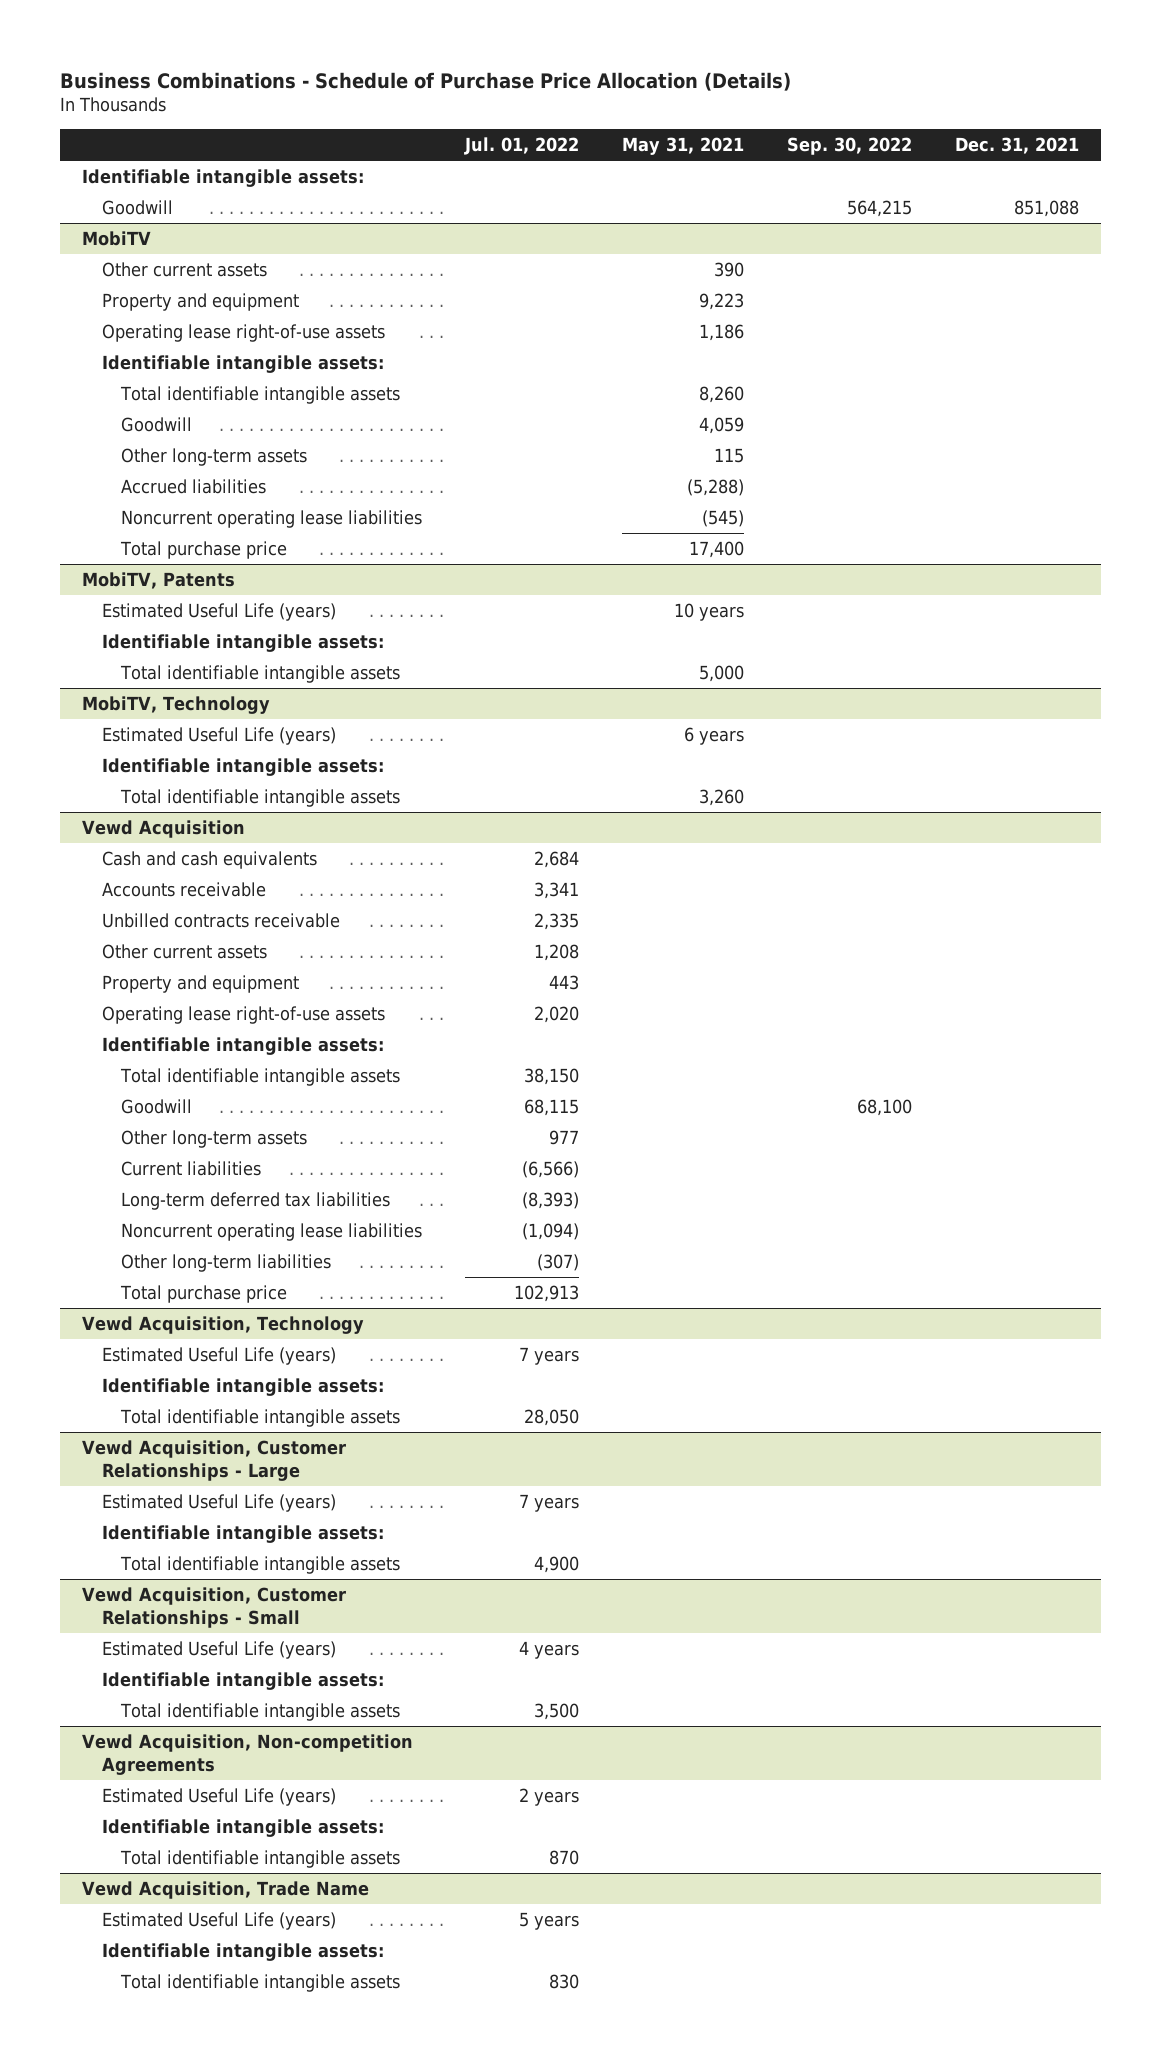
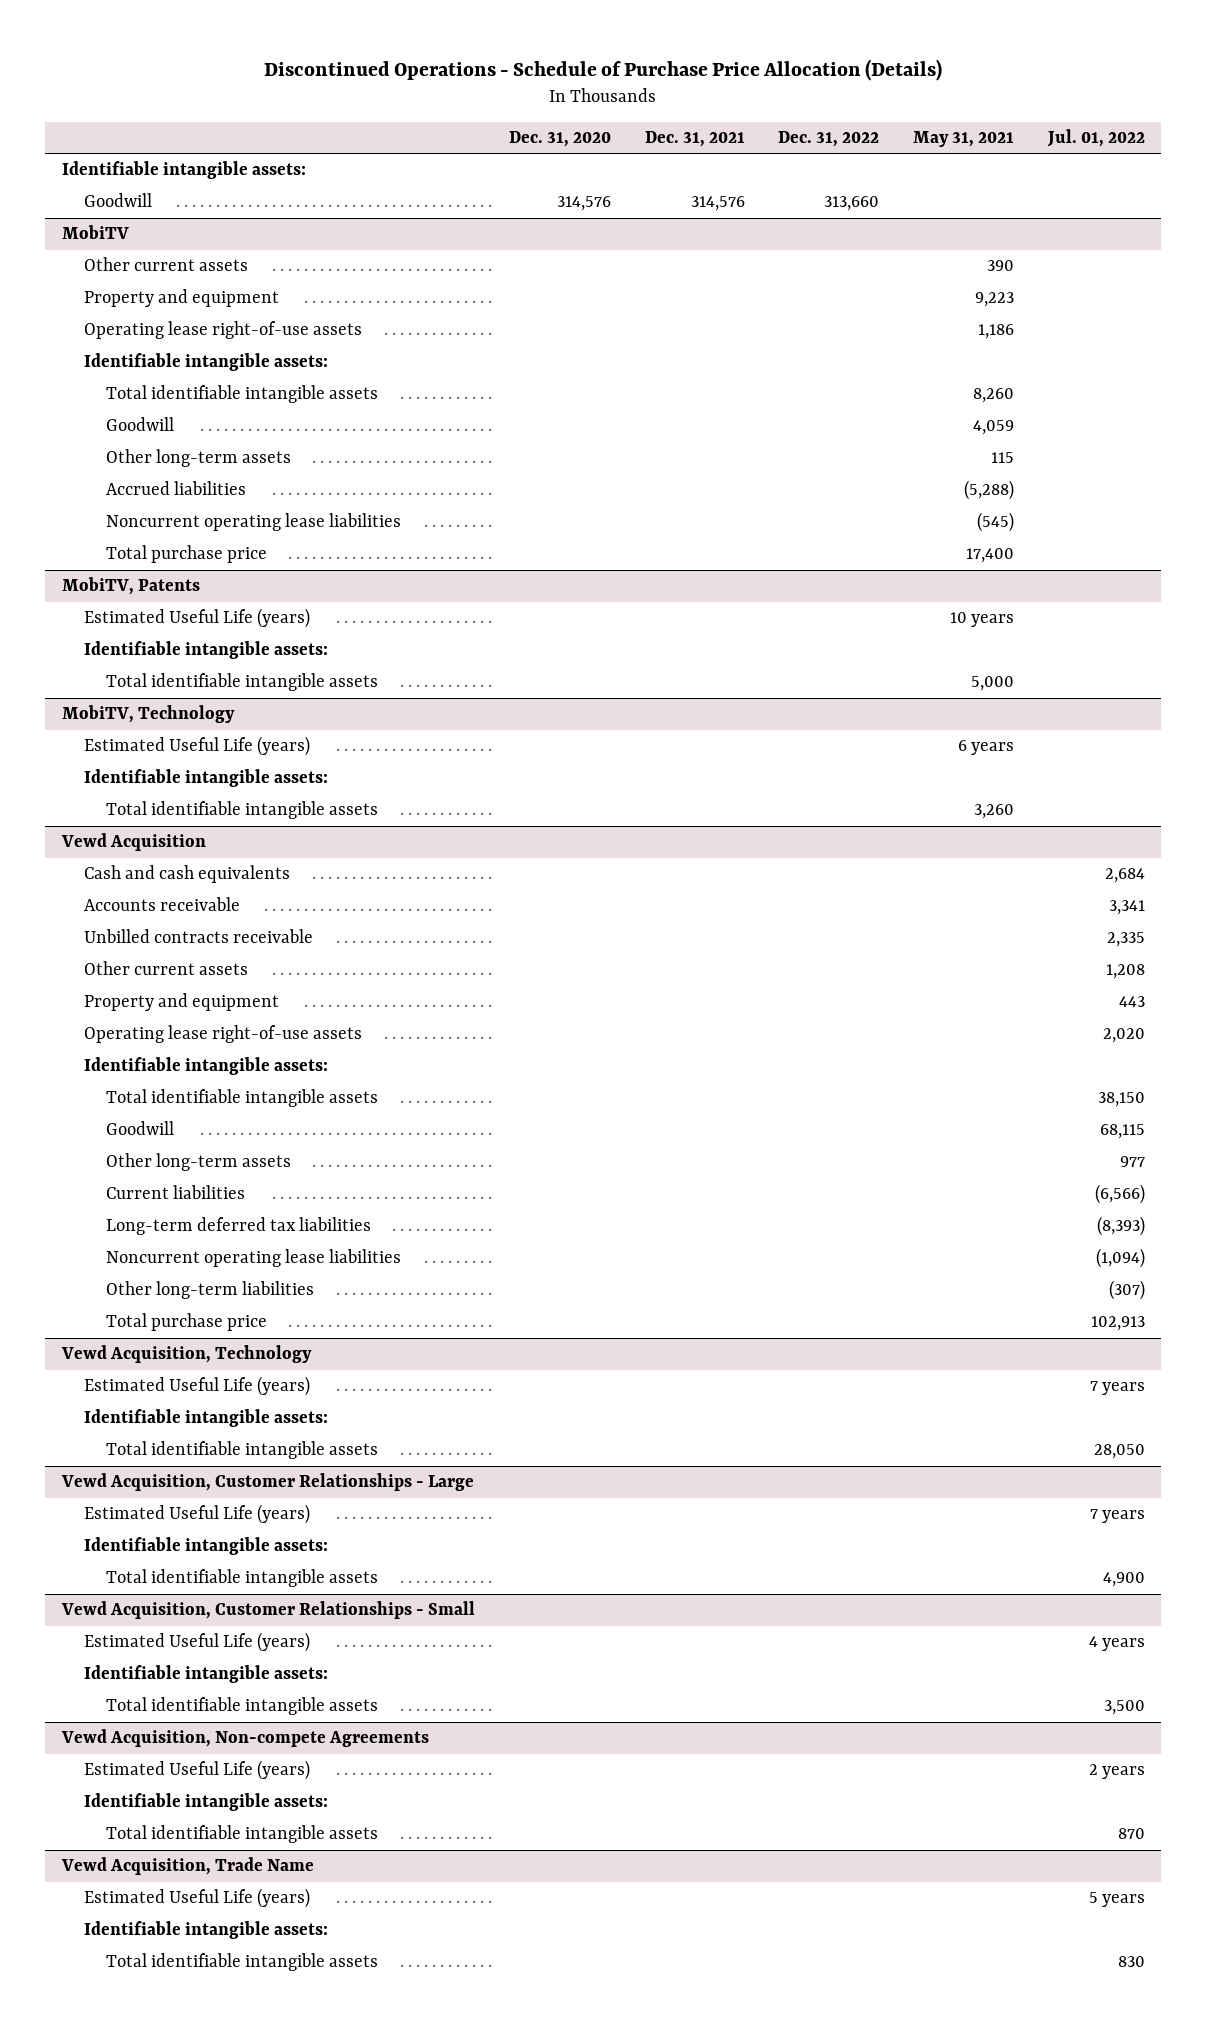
- Business Combinations - Schedule of Purchase Price Allocation (Details)
+ Discontinued Operations - Schedule of Purchase Price Allocation (Details)
- | Jul. 01, 2022 | May 31, 2021 | Sep. 30, 2022 | Dec. 31, 2021
+ | Dec. 31, 2020 | Dec. 31, 2021 | Dec. 31, 2022 | May 31, 2021 | Jul. 01, 2022
- Goodwill | | | 564,215 | 851,088
+ Goodwill | 314,576 | 314,576 | 313,660 | |
- Vewd Acquisition, Non-competition Agreements
+ Vewd Acquisition, Non-compete Agreements

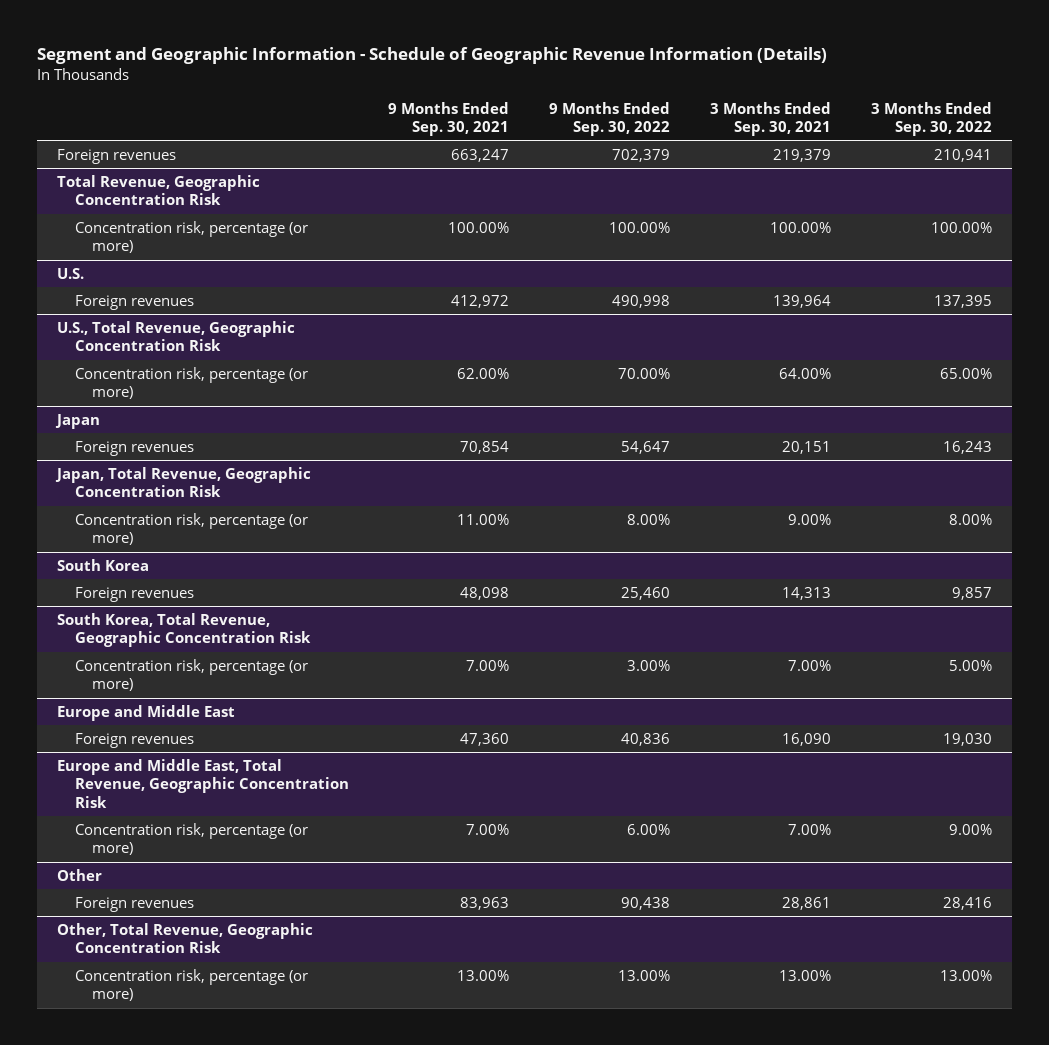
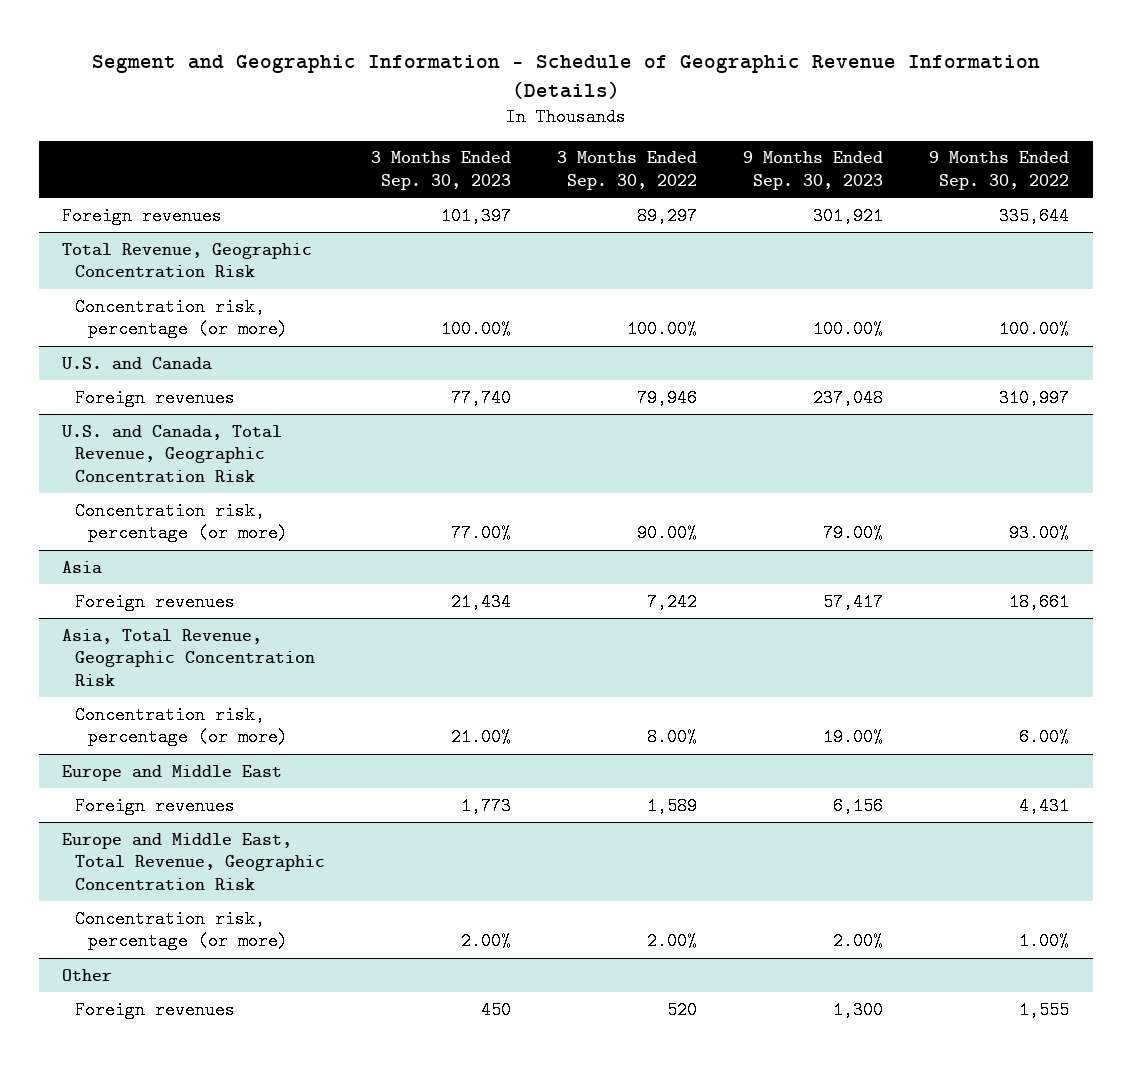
- | 9 Months Ended Sep. 30, 2021 | 9 Months Ended Sep. 30, 2022 | 3 Months Ended Sep. 30, 2021 | 3 Months Ended Sep. 30, 2022
+ | 3 Months Ended Sep. 30, 2023 | 3 Months Ended Sep. 30, 2022 | 9 Months Ended Sep. 30, 2023 | 9 Months Ended Sep. 30, 2022
- Foreign revenues | 663,247 | 702,379 | 219,379 | 210,941
+ Foreign revenues | 101,397 | 89,297 | 301,921 | 335,644
- U.S.
- Foreign revenues | 412,972 | 490,998 | 139,964 | 137,395
- U.S., Total Revenue, Geographic Concentration Risk
- Concentration risk, percentage (or more) | 62.00% | 70.00% | 64.00% | 65.00%
- Japan
- Foreign revenues | 70,854 | 54,647 | 20,151 | 16,243
- Japan, Total Revenue, Geographic Concentration Risk
- Concentration risk, percentage (or more) | 11.00% | 8.00% | 9.00% | 8.00%
- South Korea
- Foreign revenues | 48,098 | 25,460 | 14,313 | 9,857
- South Korea, Total Revenue, Geographic Concentration Risk
- Concentration risk, percentage (or more) | 7.00% | 3.00% | 7.00% | 5.00%
+ U.S. and Canada
+ Foreign revenues | 77,740 | 79,946 | 237,048 | 310,997
+ U.S. and Canada, Total Revenue, Geographic Concentration Risk
+ Concentration risk, percentage (or more) | 77.00% | 90.00% | 79.00% | 93.00%
+ Asia
+ Foreign revenues | 21,434 | 7,242 | 57,417 | 18,661
+ Asia, Total Revenue, Geographic Concentration Risk
+ Concentration risk, percentage (or more) | 21.00% | 8.00% | 19.00% | 6.00%
@ Europe and Middle East
- Foreign revenues | 47,360 | 40,836 | 16,090 | 19,030
+ Foreign revenues | 1,773 | 1,589 | 6,156 | 4,431
@ Europe and Middle East, Total Revenue, Geographic Concentration Risk
- Concentration risk, percentage (or more) | 7.00% | 6.00% | 7.00% | 9.00%
+ Concentration risk, percentage (or more) | 2.00% | 2.00% | 2.00% | 1.00%
@ Other
- Foreign revenues | 83,963 | 90,438 | 28,861 | 28,416
- Other, Total Revenue, Geographic Concentration Risk
- Concentration risk, percentage (or more) | 13.00% | 13.00% | 13.00% | 13.00%
@ Other
+ Foreign revenues | 450 | 520 | 1,300 | 1,555

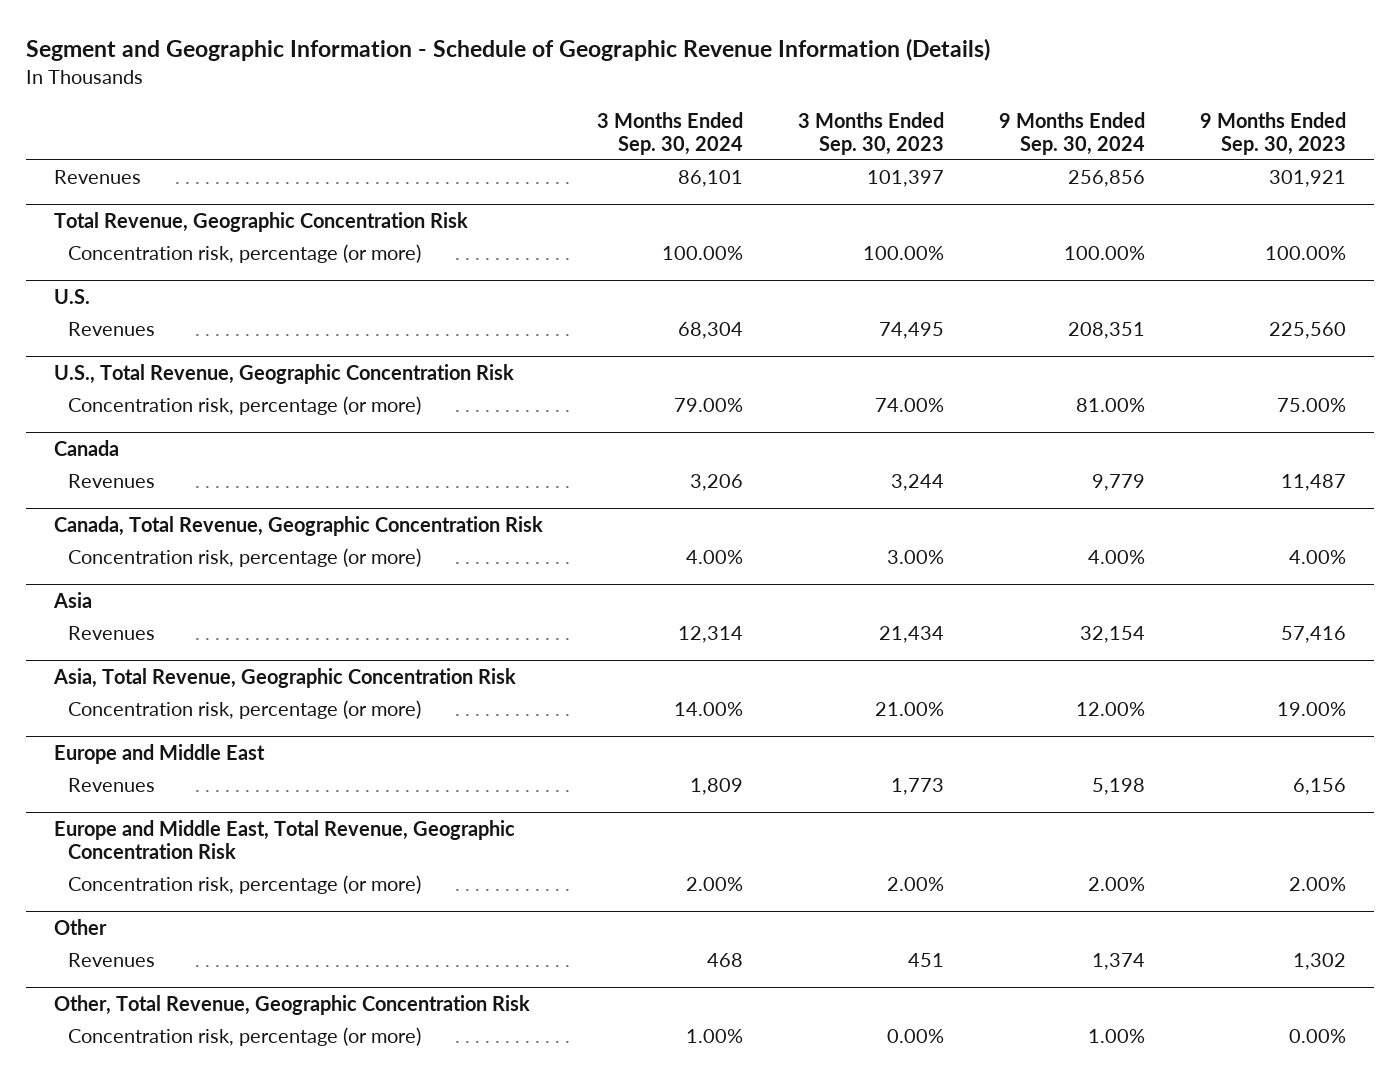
- | 3 Months Ended Sep. 30, 2023 | 3 Months Ended Sep. 30, 2022 | 9 Months Ended Sep. 30, 2023 | 9 Months Ended Sep. 30, 2022
+ | 3 Months Ended Sep. 30, 2024 | 3 Months Ended Sep. 30, 2023 | 9 Months Ended Sep. 30, 2024 | 9 Months Ended Sep. 30, 2023
- Foreign revenues | 101,397 | 89,297 | 301,921 | 335,644
+ Revenues | 86,101 | 101,397 | 256,856 | 301,921
- U.S. and Canada
- Foreign revenues | 77,740 | 79,946 | 237,048 | 310,997
- U.S. and Canada, Total Revenue, Geographic Concentration Risk
- Concentration risk, percentage (or more) | 77.00% | 90.00% | 79.00% | 93.00%
+ U.S.
+ Revenues | 68,304 | 74,495 | 208,351 | 225,560
+ U.S., Total Revenue, Geographic Concentration Risk
+ Concentration risk, percentage (or more) | 79.00% | 74.00% | 81.00% | 75.00%
+ Canada
+ Revenues | 3,206 | 3,244 | 9,779 | 11,487
+ Canada, Total Revenue, Geographic Concentration Risk
+ Concentration risk, percentage (or more) | 4.00% | 3.00% | 4.00% | 4.00%
@ Asia
- Foreign revenues | 21,434 | 7,242 | 57,417 | 18,661
+ Revenues | 12,314 | 21,434 | 32,154 | 57,416
@ Europe and Middle East
- Foreign revenues | 1,773 | 1,589 | 6,156 | 4,431
+ Revenues | 1,809 | 1,773 | 5,198 | 6,156
@ Other
- Foreign revenues | 450 | 520 | 1,300 | 1,555
+ Revenues | 468 | 451 | 1,374 | 1,302
+ Other, Total Revenue, Geographic Concentration Risk
+ Concentration risk, percentage (or more) | 1.00% | 0.00% | 1.00% | 0.00%

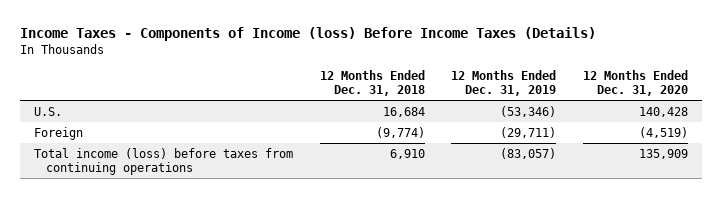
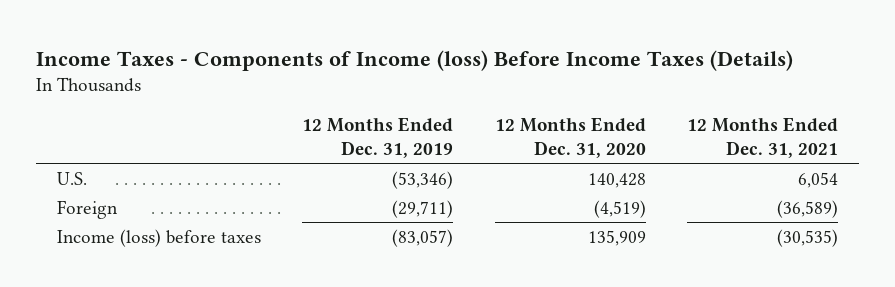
- | 12 Months Ended Dec. 31, 2018 | 12 Months Ended Dec. 31, 2019 | 12 Months Ended Dec. 31, 2020
+ | 12 Months Ended Dec. 31, 2019 | 12 Months Ended Dec. 31, 2020 | 12 Months Ended Dec. 31, 2021
- Total income (loss) before taxes from continuing operations | 6,910 | (83,057) | 135,909
+ Income (loss) before taxes | (83,057) | 135,909 | (30,535)

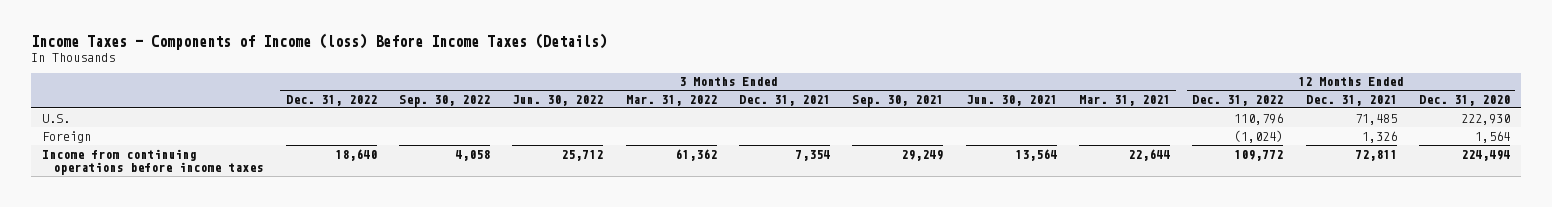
- | 12 Months Ended Dec. 31, 2019 | 12 Months Ended Dec. 31, 2020 | 12 Months Ended Dec. 31, 2021
+ | 3 Months Ended Dec. 31, 2022 | 3 Months Ended Sep. 30, 2022 | 3 Months Ended Jun. 30, 2022 | 3 Months Ended Mar. 31, 2022 | 3 Months Ended Dec. 31, 2021 | 3 Months Ended Sep. 30, 2021 | 3 Months Ended Jun. 30, 2021 | 3 Months Ended Mar. 31, 2021 | 12 Months Ended Dec. 31, 2022 | 12 Months Ended Dec. 31, 2021 | 12 Months Ended Dec. 31, 2020
- U.S. | (53,346) | 140,428 | 6,054
- Foreign | (29,711) | (4,519) | (36,589)
- Income (loss) before taxes | (83,057) | 135,909 | (30,535)
+ U.S. | | | | | | | | | 110,796 | 71,485 | 222,930
+ Foreign | | | | | | | | | (1,024) | 1,326 | 1,564
+ Income from continuing operations before income taxes | 18,640 | 4,058 | 25,712 | 61,362 | 7,354 | 29,249 | 13,564 | 22,644 | 109,772 | 72,811 | 224,494

